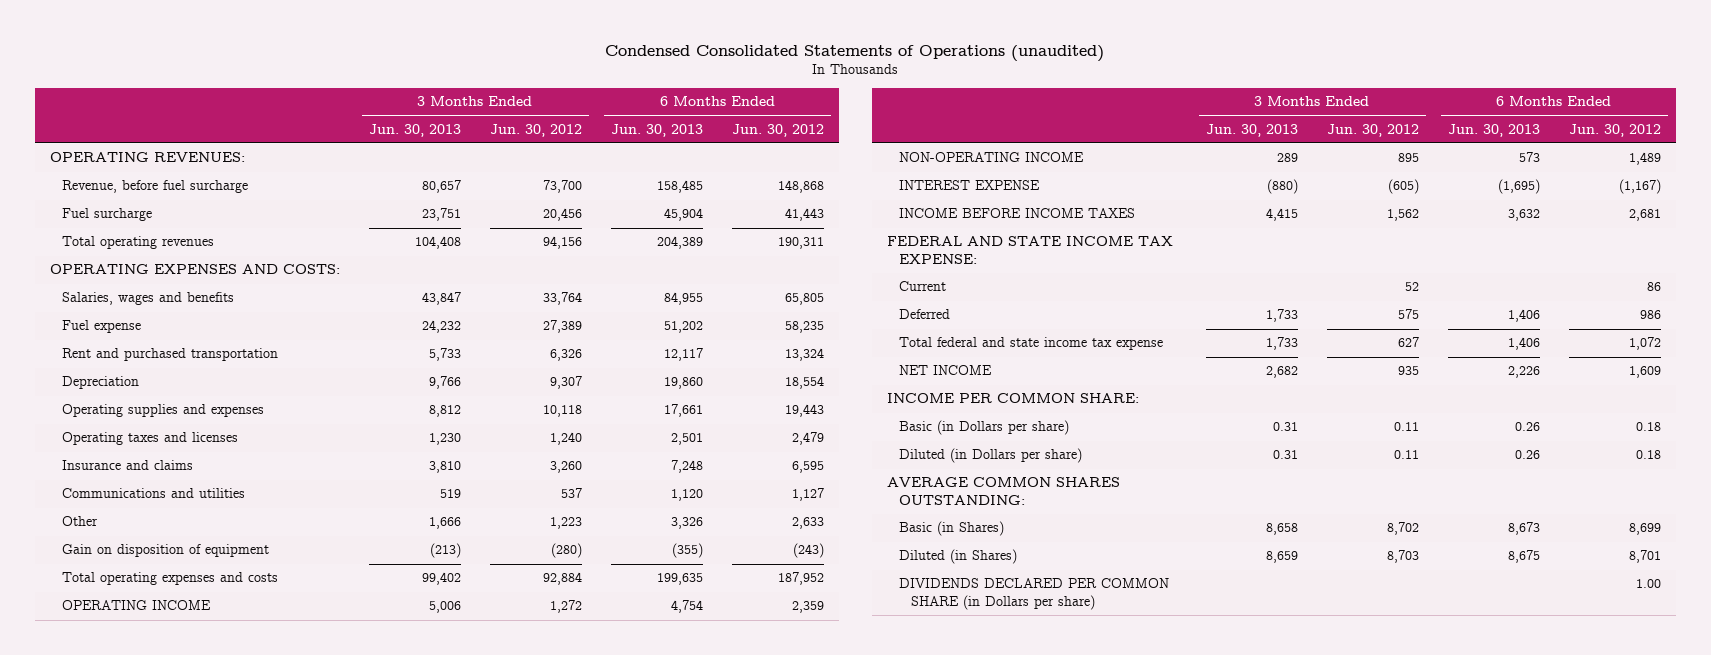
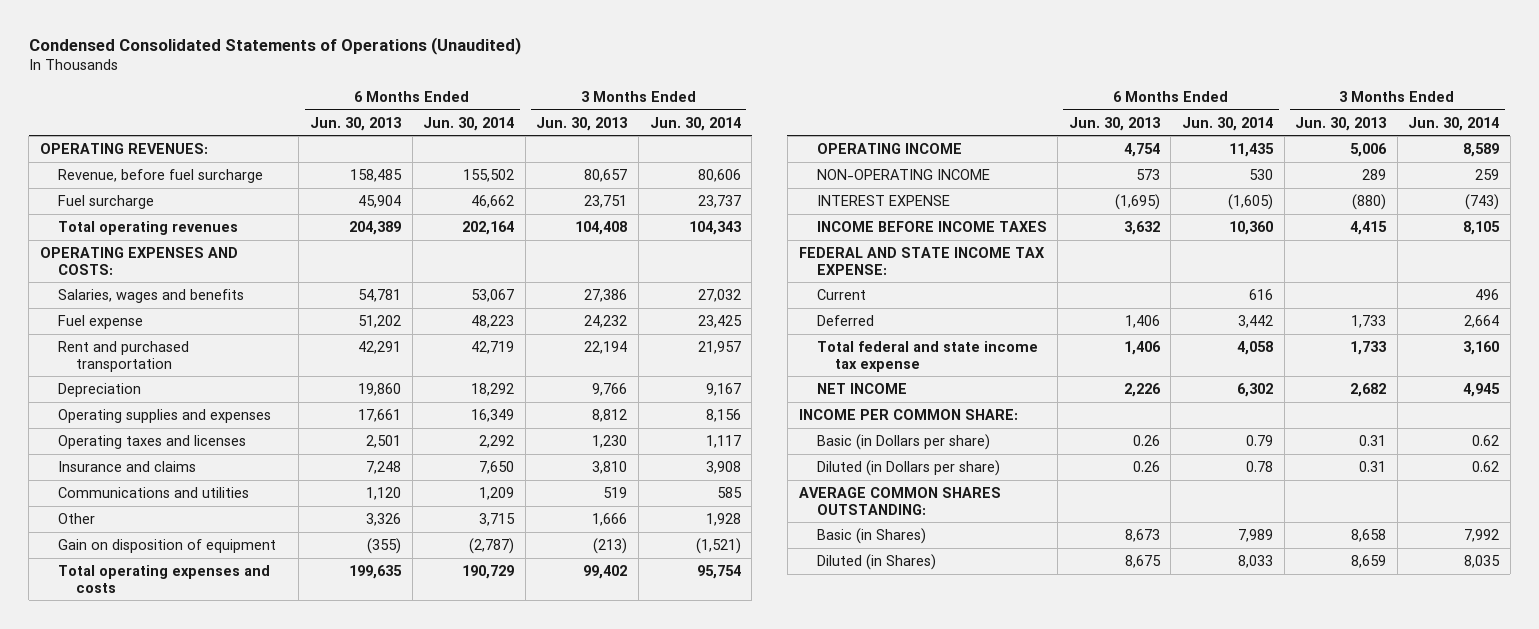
- Condensed Consolidated Statements of Operations (unaudited)
+ Condensed Consolidated Statements of Operations (Unaudited)
- | 3 Months Ended Jun. 30, 2013 | 3 Months Ended Jun. 30, 2012 | 6 Months Ended Jun. 30, 2013 | 6 Months Ended Jun. 30, 2012
+ | 6 Months Ended Jun. 30, 2013 | 6 Months Ended Jun. 30, 2014 | 3 Months Ended Jun. 30, 2013 | 3 Months Ended Jun. 30, 2014
- Salaries, wages and benefits | 43,847 | 33,764 | 84,955 | 65,805
+ Salaries, wages and benefits | 54,781 | 53,067 | 27,386 | 27,032
- Rent and purchased transportation | 5,733 | 6,326 | 12,117 | 13,324
+ Rent and purchased transportation | 42,291 | 42,719 | 22,194 | 21,957
- DIVIDENDS DECLARED PER COMMON SHARE (in Dollars per share) | | | | 1.00

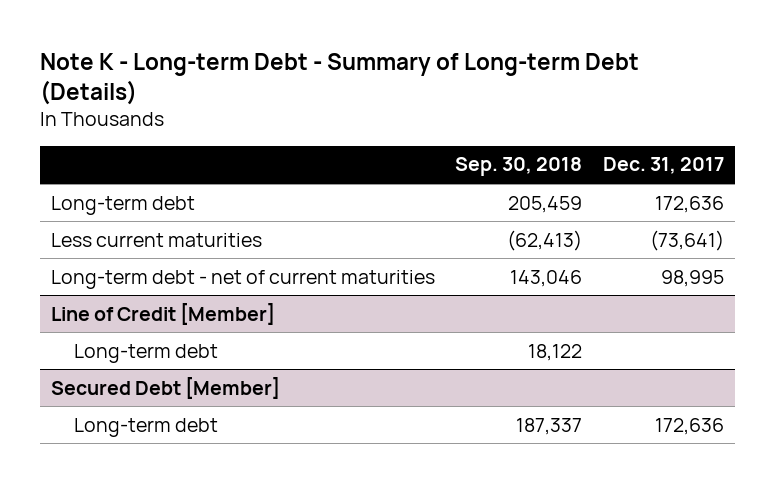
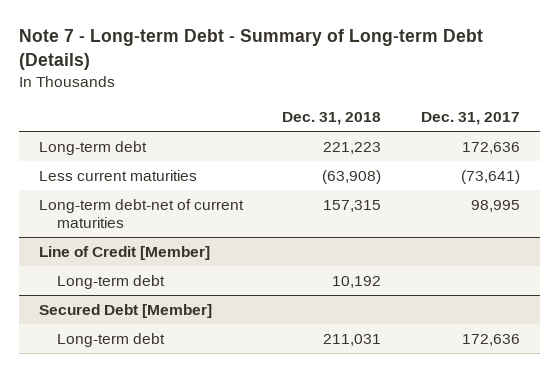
- Note K - Long-term Debt - Summary of Long-term Debt (Details)
+ Note 7 - Long-term Debt - Summary of Long-term Debt (Details)
- | Sep. 30, 2018 | Dec. 31, 2017
+ | Dec. 31, 2018 | Dec. 31, 2017
- Long-term debt - net of current maturities | 143,046 | 98,995
+ Long-term debt-net of current maturities | 157,315 | 98,995

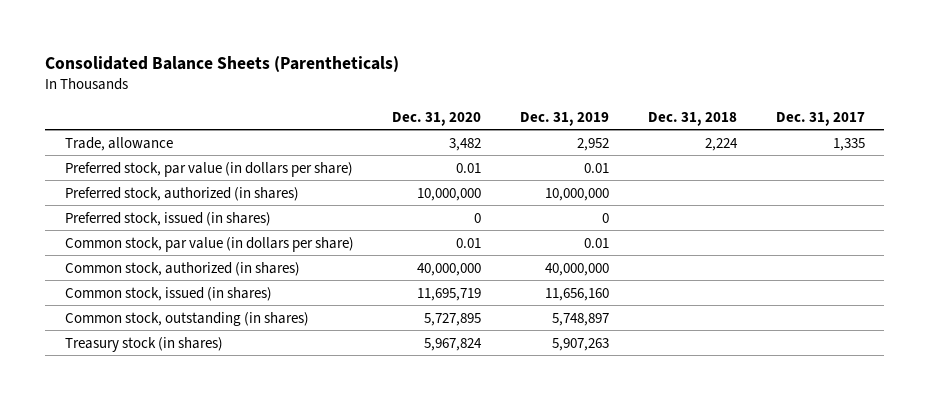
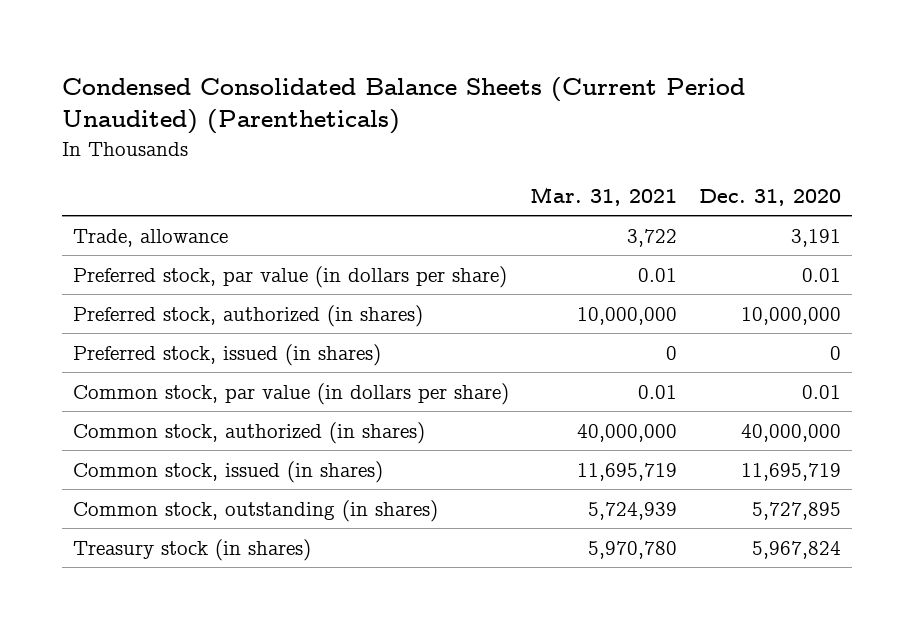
- Consolidated Balance Sheets (Parentheticals)
+ Condensed Consolidated Balance Sheets (Current Period Unaudited) (Parentheticals)
- | Dec. 31, 2020 | Dec. 31, 2019 | Dec. 31, 2018 | Dec. 31, 2017
+ | Mar. 31, 2021 | Dec. 31, 2020
- Trade, allowance | 3,482 | 2,952 | 2,224 | 1,335
+ Trade, allowance | 3,722 | 3,191

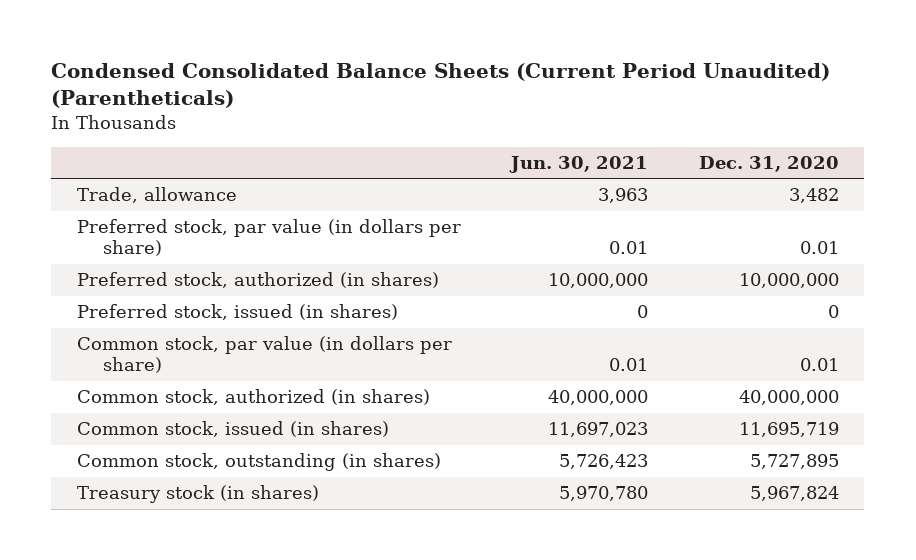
- | Mar. 31, 2021 | Dec. 31, 2020
+ | Jun. 30, 2021 | Dec. 31, 2020
- Trade, allowance | 3,722 | 3,191
+ Trade, allowance | 3,963 | 3,482

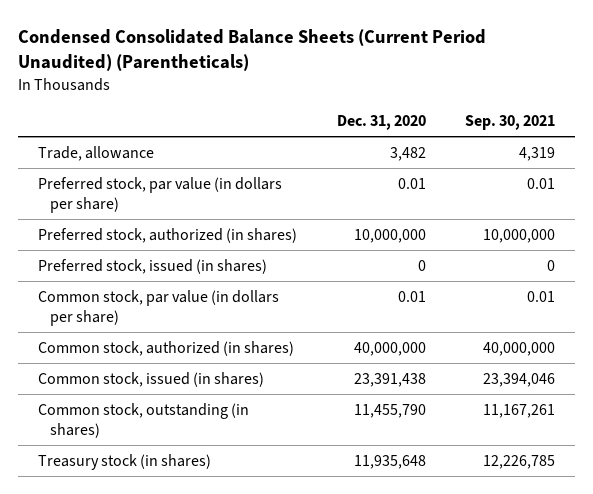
- | Jun. 30, 2021 | Dec. 31, 2020
+ | Dec. 31, 2020 | Sep. 30, 2021
- Common stock, issued (in shares) | 11,697,023 | 11,695,719
- Common stock, outstanding (in shares) | 5,726,423 | 5,727,895
- Treasury stock (in shares) | 5,970,780 | 5,967,824
+ Common stock, issued (in shares) | 23,391,438 | 23,394,046
+ Common stock, outstanding (in shares) | 11,455,790 | 11,167,261
+ Treasury stock (in shares) | 11,935,648 | 12,226,785

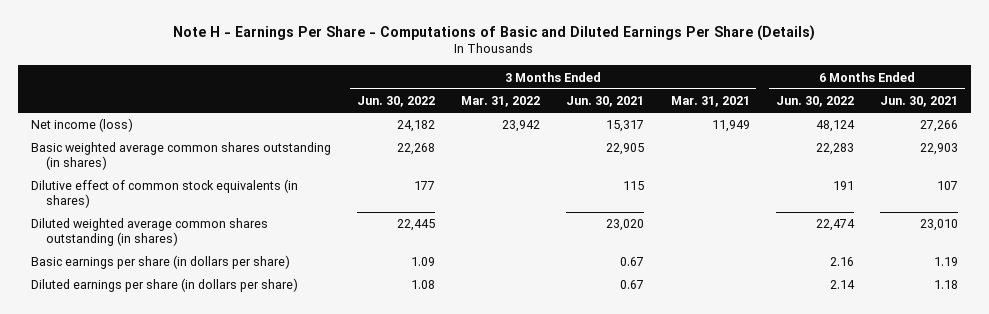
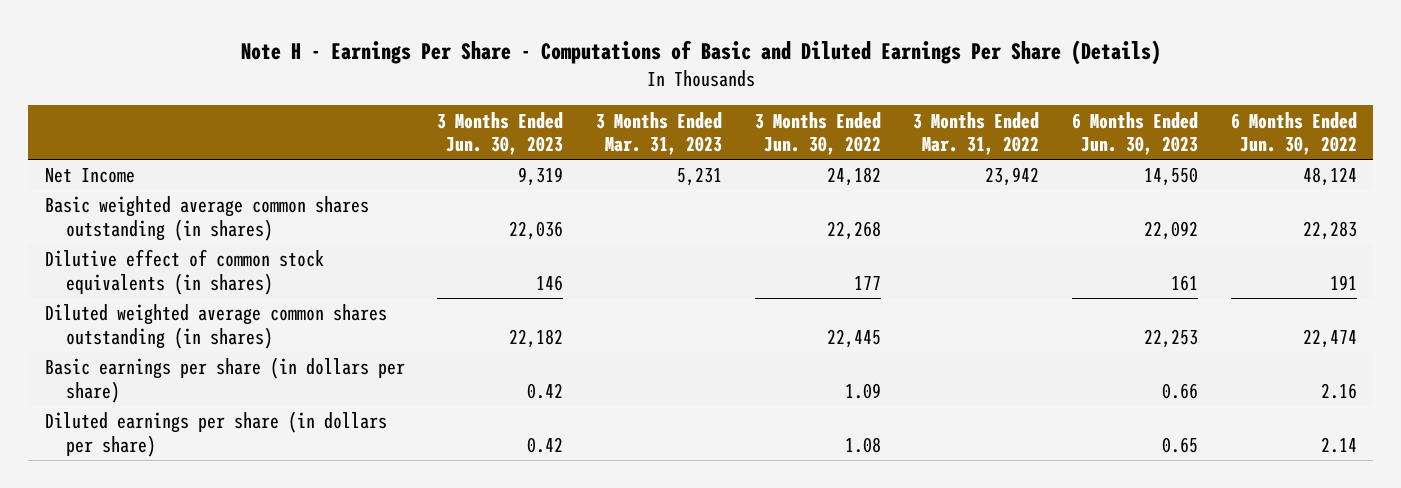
- | 3 Months Ended Jun. 30, 2022 | 3 Months Ended Mar. 31, 2022 | 3 Months Ended Jun. 30, 2021 | 3 Months Ended Mar. 31, 2021 | 6 Months Ended Jun. 30, 2022 | 6 Months Ended Jun. 30, 2021
+ | 3 Months Ended Jun. 30, 2023 | 3 Months Ended Mar. 31, 2023 | 3 Months Ended Jun. 30, 2022 | 3 Months Ended Mar. 31, 2022 | 6 Months Ended Jun. 30, 2023 | 6 Months Ended Jun. 30, 2022
- Net income (loss) | 24,182 | 23,942 | 15,317 | 11,949 | 48,124 | 27,266
+ Net Income | 9,319 | 5,231 | 24,182 | 23,942 | 14,550 | 48,124

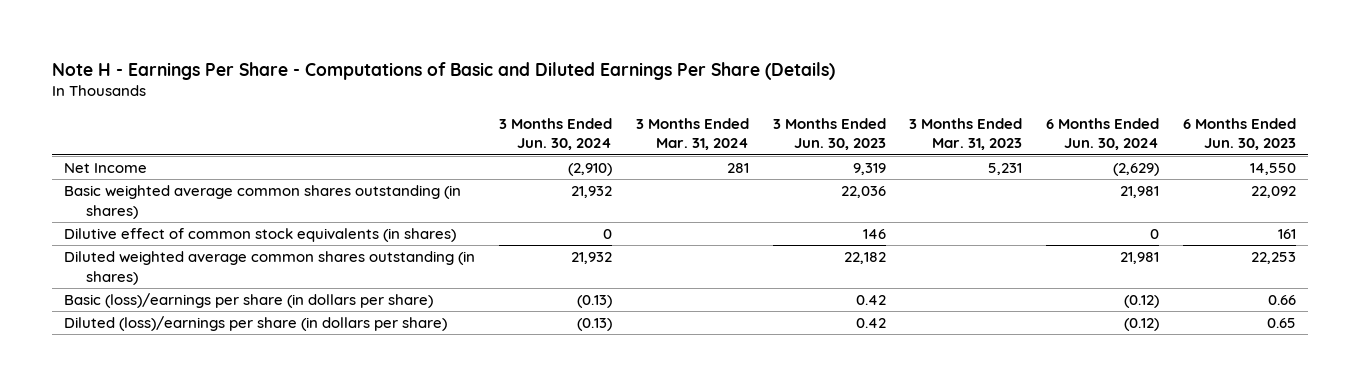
- | 3 Months Ended Jun. 30, 2023 | 3 Months Ended Mar. 31, 2023 | 3 Months Ended Jun. 30, 2022 | 3 Months Ended Mar. 31, 2022 | 6 Months Ended Jun. 30, 2023 | 6 Months Ended Jun. 30, 2022
+ | 3 Months Ended Jun. 30, 2024 | 3 Months Ended Mar. 31, 2024 | 3 Months Ended Jun. 30, 2023 | 3 Months Ended Mar. 31, 2023 | 6 Months Ended Jun. 30, 2024 | 6 Months Ended Jun. 30, 2023
- Basic earnings per share (in dollars per share) | 0.42 | | 1.09 | | 0.66 | 2.16
- Diluted earnings per share (in dollars per share) | 0.42 | | 1.08 | | 0.65 | 2.14
+ Basic (loss)/earnings per share (in dollars per share) | (0.13) | | 0.42 | | (0.12) | 0.66
+ Diluted (loss)/earnings per share (in dollars per share) | (0.13) | | 0.42 | | (0.12) | 0.65

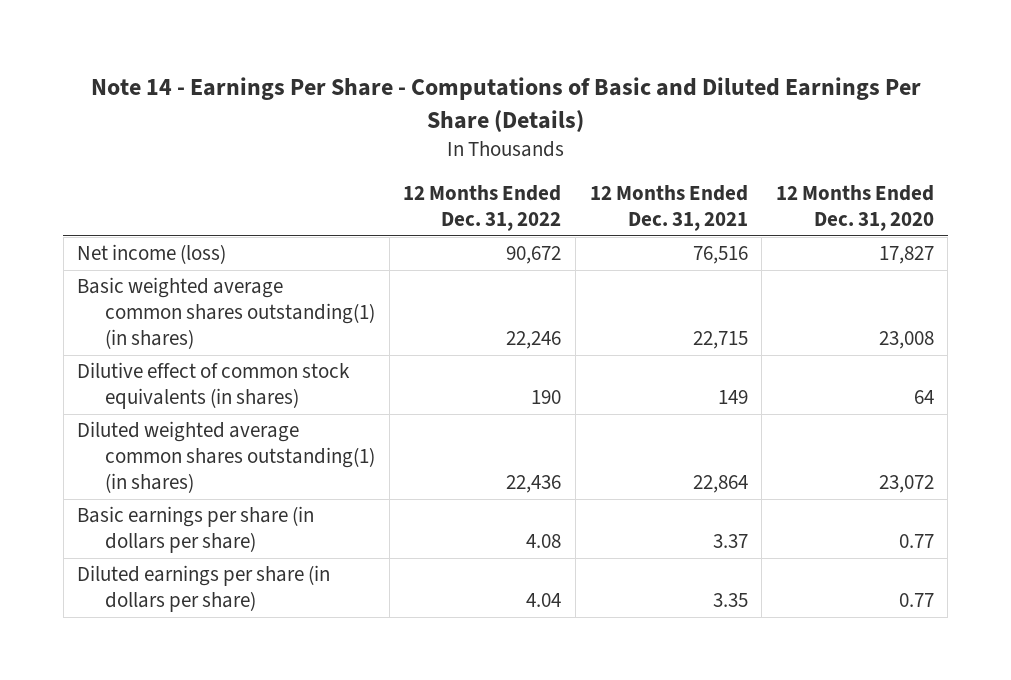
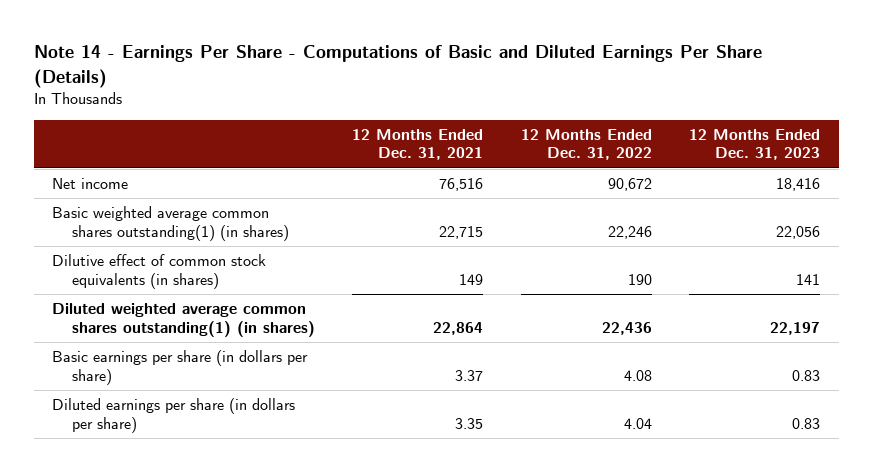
- | 12 Months Ended Dec. 31, 2022 | 12 Months Ended Dec. 31, 2021 | 12 Months Ended Dec. 31, 2020
+ | 12 Months Ended Dec. 31, 2021 | 12 Months Ended Dec. 31, 2022 | 12 Months Ended Dec. 31, 2023
- Net income (loss) | 90,672 | 76,516 | 17,827
+ Net income | 76,516 | 90,672 | 18,416

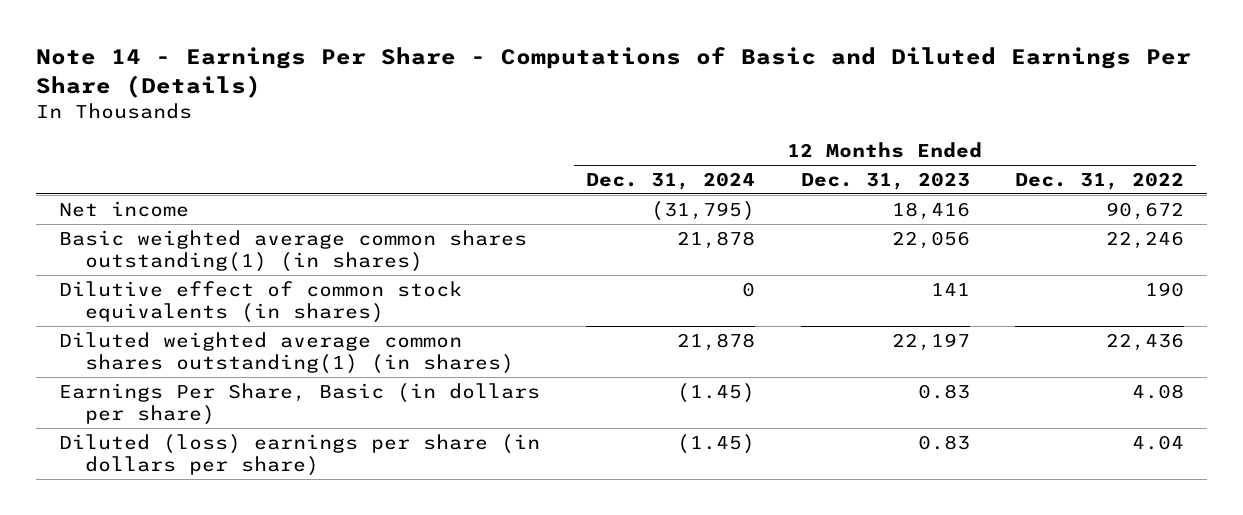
- | 12 Months Ended Dec. 31, 2021 | 12 Months Ended Dec. 31, 2022 | 12 Months Ended Dec. 31, 2023
+ | 12 Months Ended Dec. 31, 2024 | 12 Months Ended Dec. 31, 2023 | 12 Months Ended Dec. 31, 2022
- Basic earnings per share (in dollars per share) | 3.37 | 4.08 | 0.83
- Diluted earnings per share (in dollars per share) | 3.35 | 4.04 | 0.83
+ Earnings Per Share, Basic (in dollars per share) | (1.45) | 0.83 | 4.08
+ Diluted (loss) earnings per share (in dollars per share) | (1.45) | 0.83 | 4.04

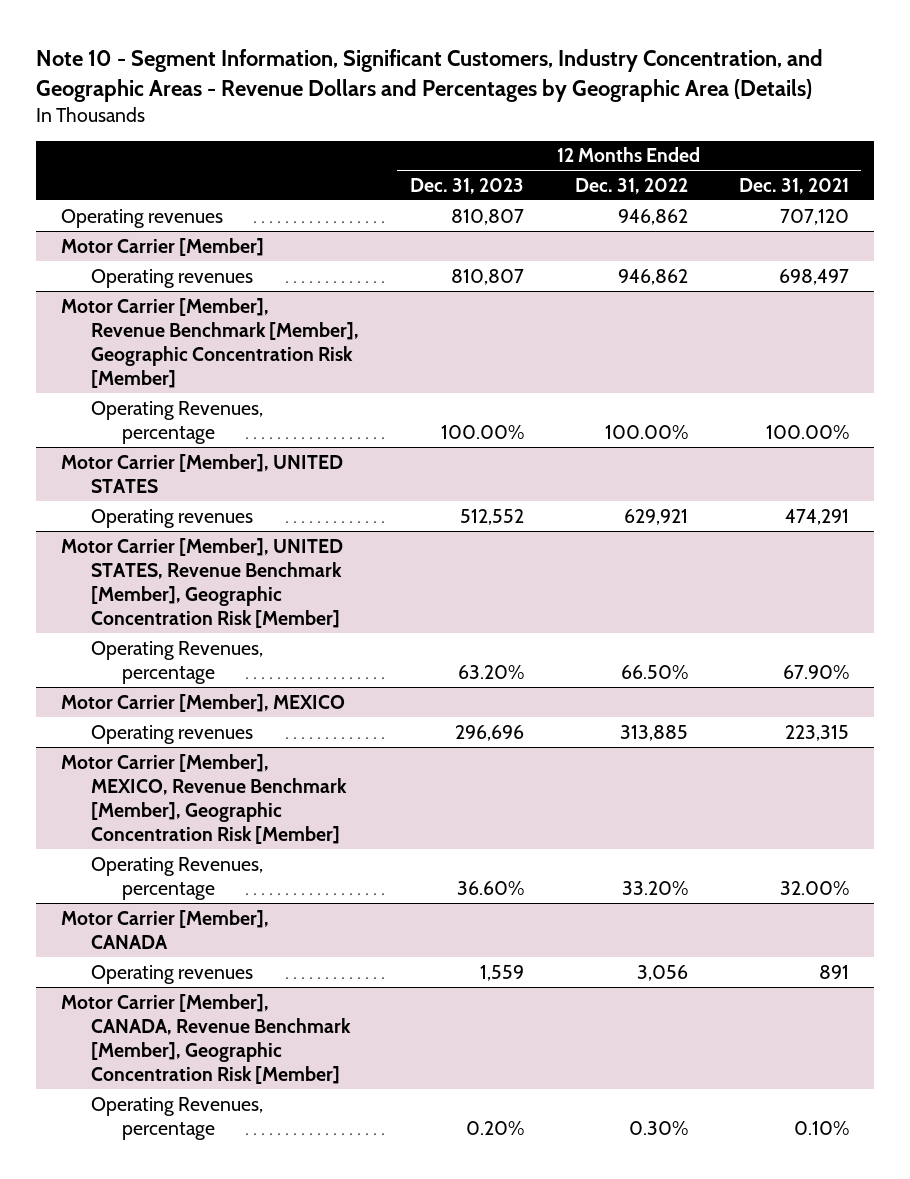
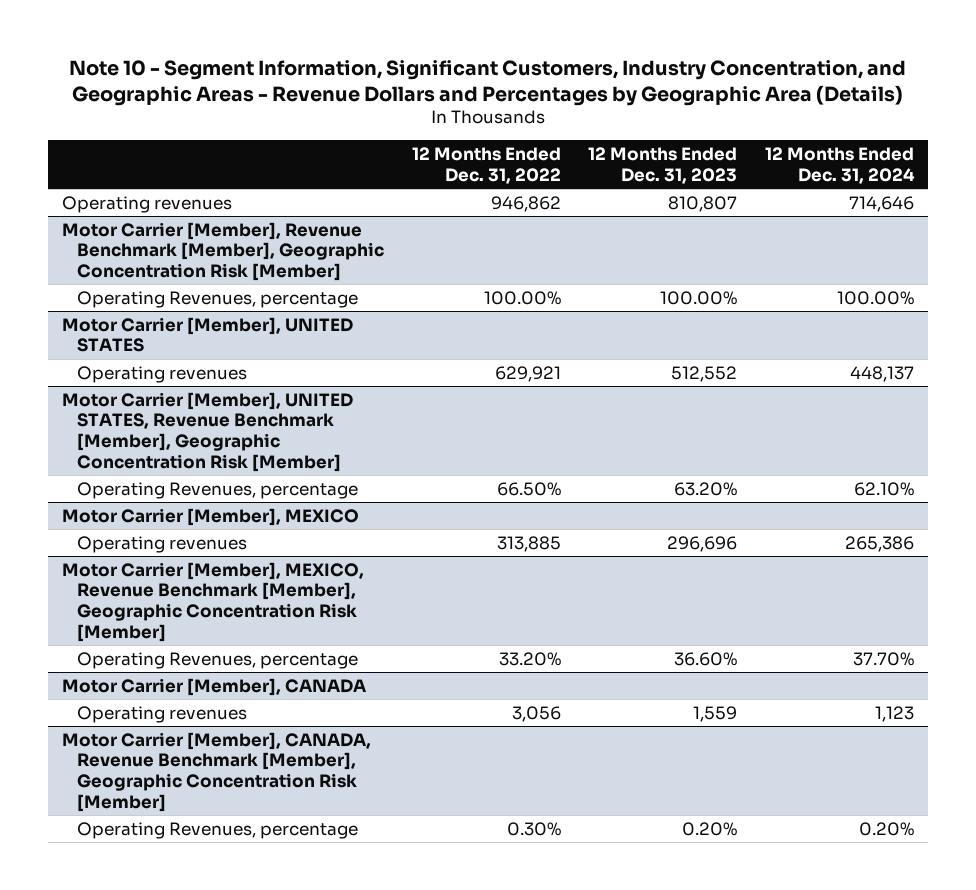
- | 12 Months Ended Dec. 31, 2023 | 12 Months Ended Dec. 31, 2022 | 12 Months Ended Dec. 31, 2021
+ | 12 Months Ended Dec. 31, 2022 | 12 Months Ended Dec. 31, 2023 | 12 Months Ended Dec. 31, 2024
- Motor Carrier [Member]
- Operating revenues | 810,807 | 946,862 | 698,497

